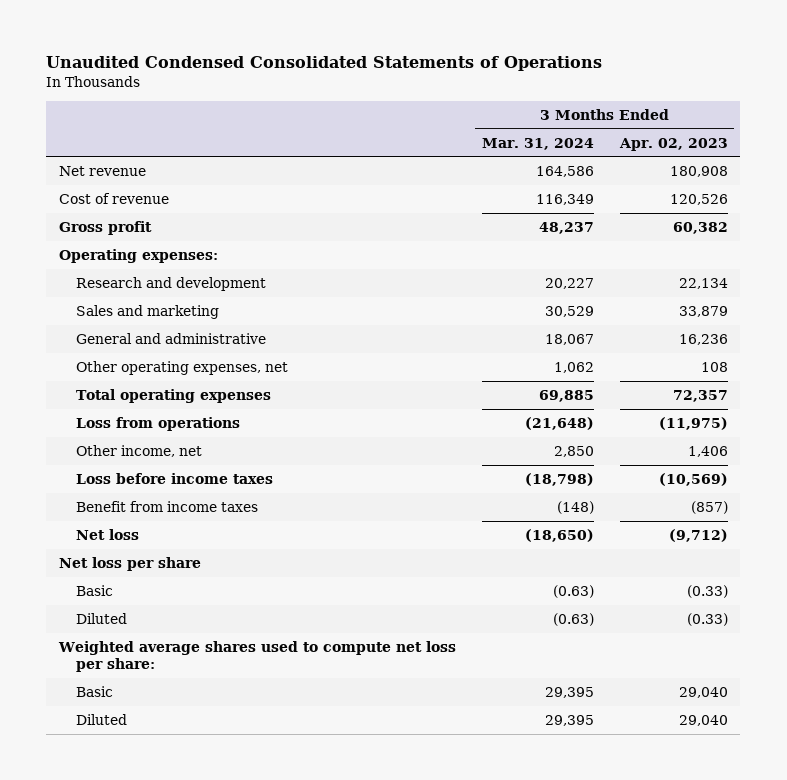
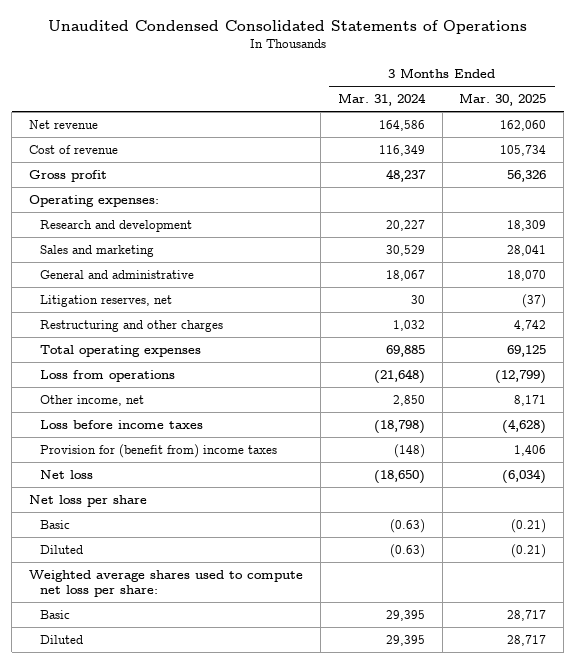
- | 3 Months Ended Mar. 31, 2024 | 3 Months Ended Apr. 02, 2023
+ | 3 Months Ended Mar. 31, 2024 | 3 Months Ended Mar. 30, 2025
- Other operating expenses, net | 1,062 | 108
+ Litigation reserves, net | 30 | (37)
+ Restructuring and other charges | 1,032 | 4,742
- Benefit from income taxes | (148) | (857)
+ Provision for (benefit from) income taxes | (148) | 1,406

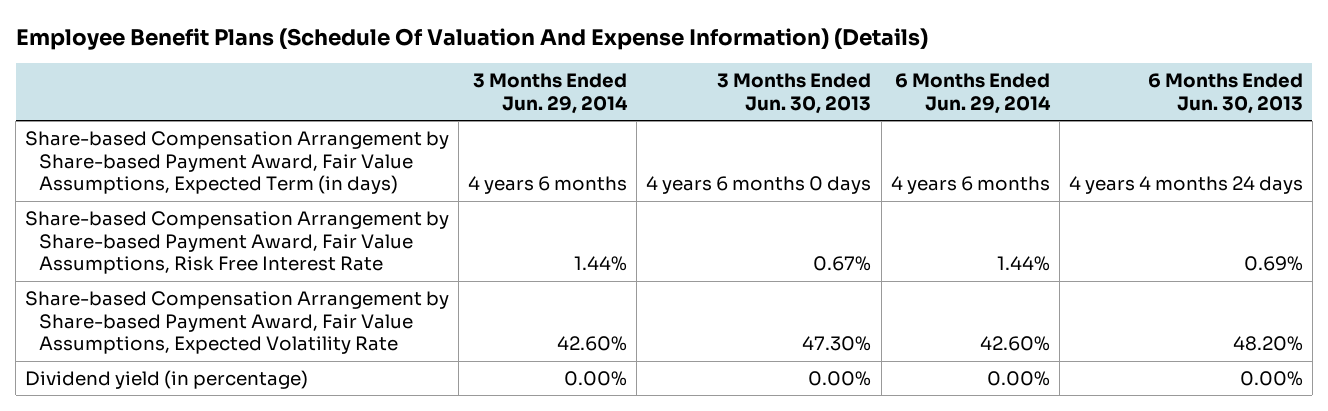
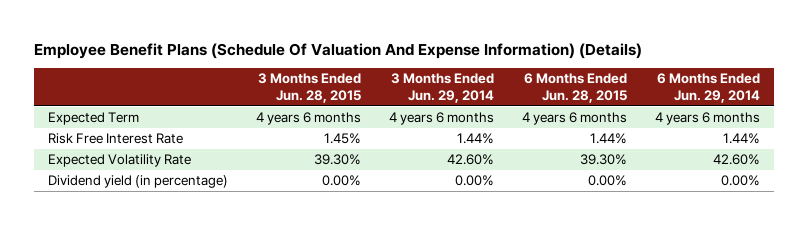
- | 3 Months Ended Jun. 29, 2014 | 3 Months Ended Jun. 30, 2013 | 6 Months Ended Jun. 29, 2014 | 6 Months Ended Jun. 30, 2013
+ | 3 Months Ended Jun. 28, 2015 | 3 Months Ended Jun. 29, 2014 | 6 Months Ended Jun. 28, 2015 | 6 Months Ended Jun. 29, 2014
- Share-based Compensation Arrangement by Share-based Payment Award, Fair Value Assumptions, Expected Term (in days) | 4 years 6 months | 4 years 6 months 0 days | 4 years 6 months | 4 years 4 months 24 days
- Share-based Compensation Arrangement by Share-based Payment Award, Fair Value Assumptions, Risk Free Interest Rate | 1.44% | 0.67% | 1.44% | 0.69%
- Share-based Compensation Arrangement by Share-based Payment Award, Fair Value Assumptions, Expected Volatility Rate | 42.60% | 47.30% | 42.60% | 48.20%
+ Expected Term | 4 years 6 months | 4 years 6 months | 4 years 6 months | 4 years 6 months
+ Risk Free Interest Rate | 1.45% | 1.44% | 1.44% | 1.44%
+ Expected Volatility Rate | 39.30% | 42.60% | 39.30% | 42.60%

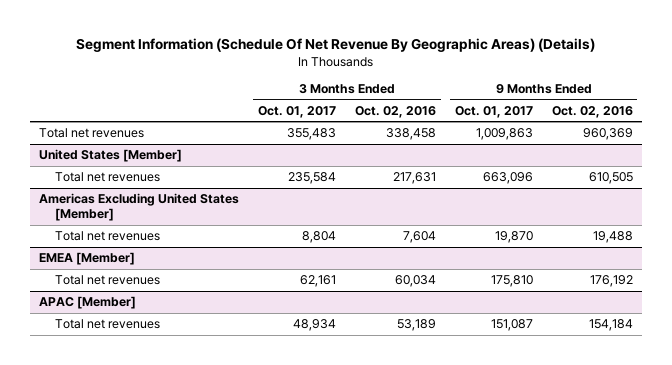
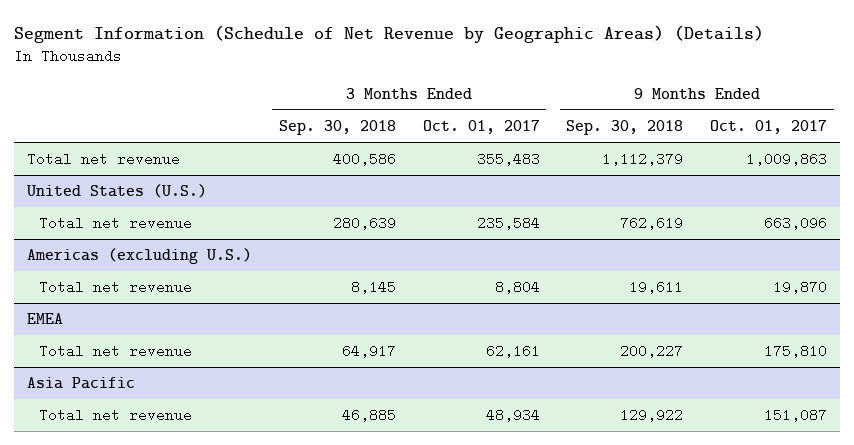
- Segment Information (Schedule Of Net Revenue By Geographic Areas) (Details)
+ Segment Information (Schedule of Net Revenue by Geographic Areas) (Details)
- | 3 Months Ended Oct. 01, 2017 | 3 Months Ended Oct. 02, 2016 | 9 Months Ended Oct. 01, 2017 | 9 Months Ended Oct. 02, 2016
+ | 3 Months Ended Sep. 30, 2018 | 3 Months Ended Oct. 01, 2017 | 9 Months Ended Sep. 30, 2018 | 9 Months Ended Oct. 01, 2017
- Total net revenues | 355,483 | 338,458 | 1,009,863 | 960,369
- United States [Member]
- Total net revenues | 235,584 | 217,631 | 663,096 | 610,505
- Americas Excluding United States [Member]
- Total net revenues | 8,804 | 7,604 | 19,870 | 19,488
- EMEA [Member]
- Total net revenues | 62,161 | 60,034 | 175,810 | 176,192
- APAC [Member]
- Total net revenues | 48,934 | 53,189 | 151,087 | 154,184
+ Total net revenue | 400,586 | 355,483 | 1,112,379 | 1,009,863
+ United States (U.S.)
+ Total net revenue | 280,639 | 235,584 | 762,619 | 663,096
+ Americas (excluding U.S.)
+ Total net revenue | 8,145 | 8,804 | 19,611 | 19,870
+ EMEA
+ Total net revenue | 64,917 | 62,161 | 200,227 | 175,810
+ Asia Pacific
+ Total net revenue | 46,885 | 48,934 | 129,922 | 151,087

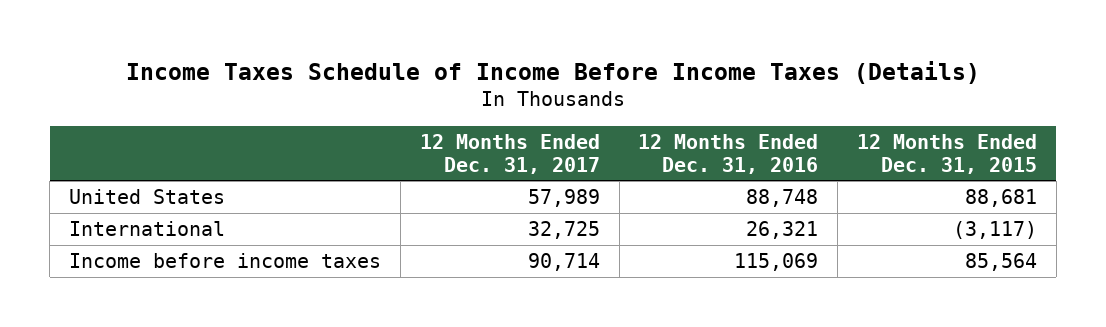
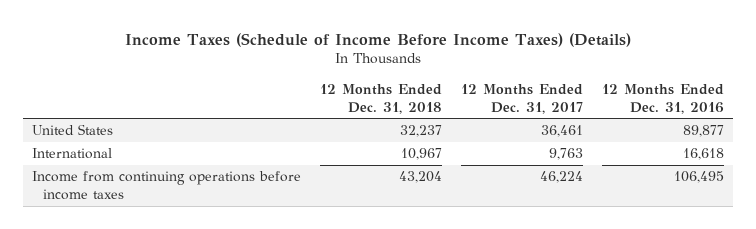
- Income Taxes Schedule of Income Before Income Taxes (Details)
+ Income Taxes (Schedule of Income Before Income Taxes) (Details)
- | 12 Months Ended Dec. 31, 2017 | 12 Months Ended Dec. 31, 2016 | 12 Months Ended Dec. 31, 2015
+ | 12 Months Ended Dec. 31, 2018 | 12 Months Ended Dec. 31, 2017 | 12 Months Ended Dec. 31, 2016
- United States | 57,989 | 88,748 | 88,681
- International | 32,725 | 26,321 | (3,117)
- Income before income taxes | 90,714 | 115,069 | 85,564
+ United States | 32,237 | 36,461 | 89,877
+ International | 10,967 | 9,763 | 16,618
+ Income from continuing operations before income taxes | 43,204 | 46,224 | 106,495

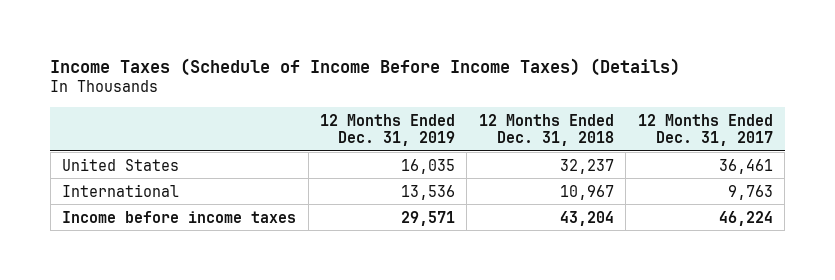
- | 12 Months Ended Dec. 31, 2018 | 12 Months Ended Dec. 31, 2017 | 12 Months Ended Dec. 31, 2016
+ | 12 Months Ended Dec. 31, 2019 | 12 Months Ended Dec. 31, 2018 | 12 Months Ended Dec. 31, 2017
- Income from continuing operations before income taxes | 43,204 | 46,224 | 106,495
+ Income before income taxes | 29,571 | 43,204 | 46,224

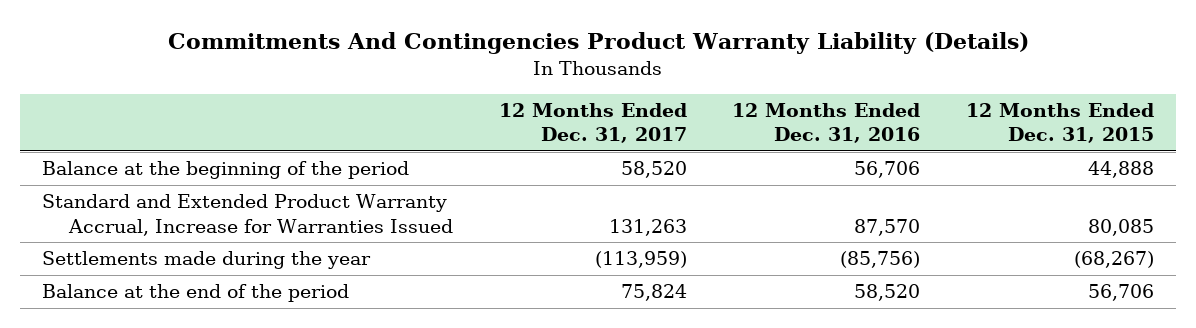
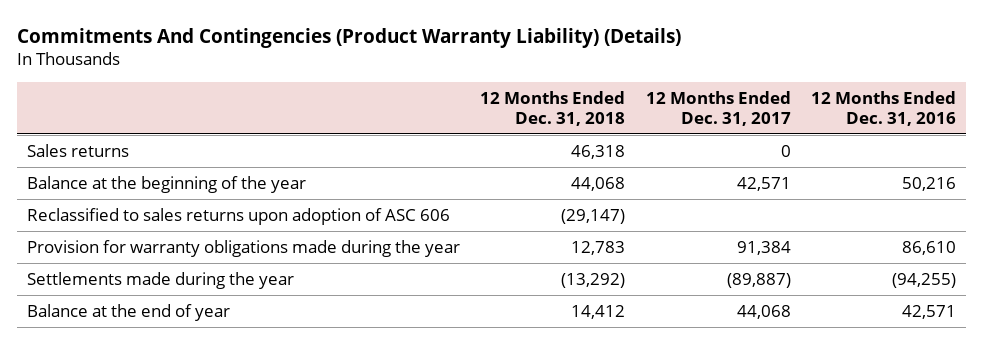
- Commitments And Contingencies Product Warranty Liability (Details)
+ Commitments And Contingencies (Product Warranty Liability) (Details)
- | 12 Months Ended Dec. 31, 2017 | 12 Months Ended Dec. 31, 2016 | 12 Months Ended Dec. 31, 2015
+ | 12 Months Ended Dec. 31, 2018 | 12 Months Ended Dec. 31, 2017 | 12 Months Ended Dec. 31, 2016
- Balance at the beginning of the period | 58,520 | 56,706 | 44,888
- Standard and Extended Product Warranty Accrual, Increase for Warranties Issued | 131,263 | 87,570 | 80,085
- Settlements made during the year | (113,959) | (85,756) | (68,267)
- Balance at the end of the period | 75,824 | 58,520 | 56,706
+ Sales returns | 46,318 | 0 |
+ Balance at the beginning of the year | 44,068 | 42,571 | 50,216
+ Reclassified to sales returns upon adoption of ASC 606 | (29,147) | |
+ Provision for warranty obligations made during the year | 12,783 | 91,384 | 86,610
+ Settlements made during the year | (13,292) | (89,887) | (94,255)
+ Balance at the end of year | 14,412 | 44,068 | 42,571

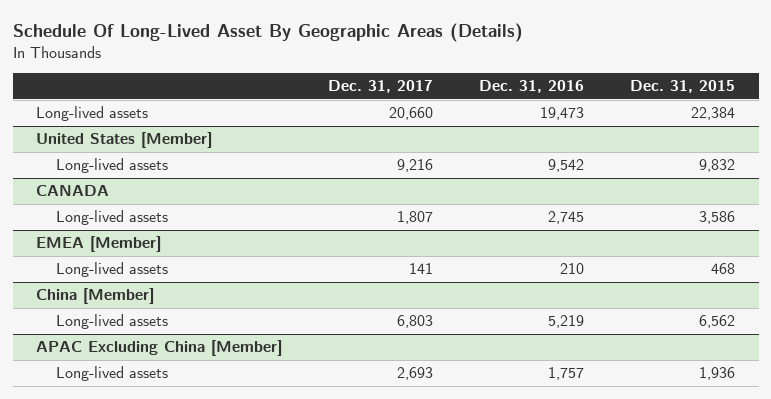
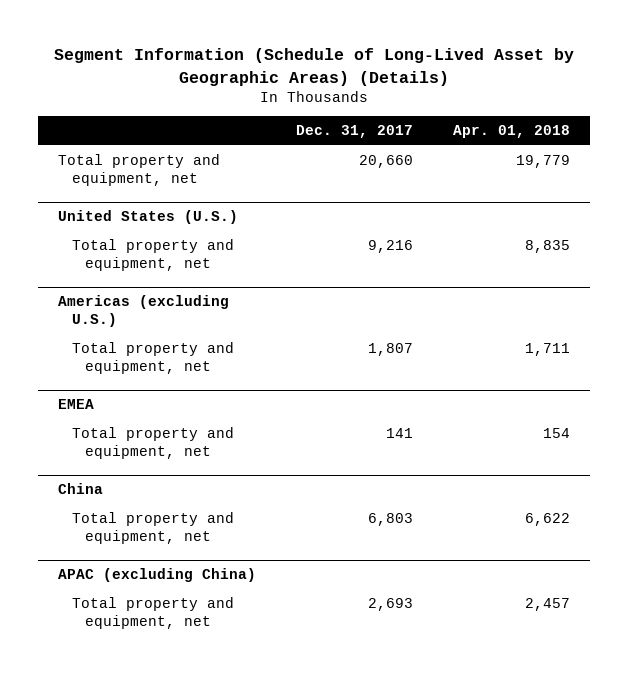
- Schedule Of Long-Lived Asset By Geographic Areas (Details)
+ Segment Information (Schedule of Long-Lived Asset by Geographic Areas) (Details)
- | Dec. 31, 2017 | Dec. 31, 2016 | Dec. 31, 2015
+ | Dec. 31, 2017 | Apr. 01, 2018
- Long-lived assets | 20,660 | 19,473 | 22,384
- United States [Member]
- Long-lived assets | 9,216 | 9,542 | 9,832
- CANADA
- Long-lived assets | 1,807 | 2,745 | 3,586
- EMEA [Member]
- Long-lived assets | 141 | 210 | 468
- China [Member]
- Long-lived assets | 6,803 | 5,219 | 6,562
- APAC Excluding China [Member]
- Long-lived assets | 2,693 | 1,757 | 1,936
+ Total property and equipment, net | 20,660 | 19,779
+ United States (U.S.)
+ Total property and equipment, net | 9,216 | 8,835
+ Americas (excluding U.S.)
+ Total property and equipment, net | 1,807 | 1,711
+ EMEA
+ Total property and equipment, net | 141 | 154
+ China
+ Total property and equipment, net | 6,803 | 6,622
+ APAC (excluding China)
+ Total property and equipment, net | 2,693 | 2,457

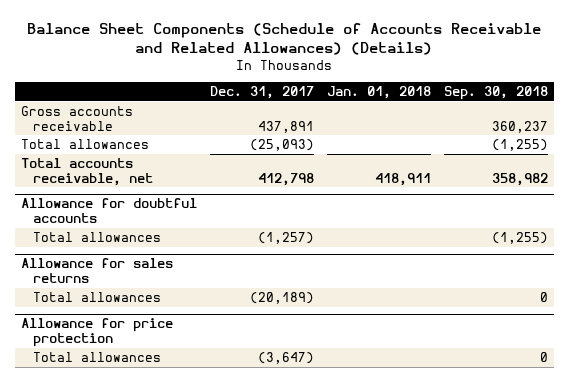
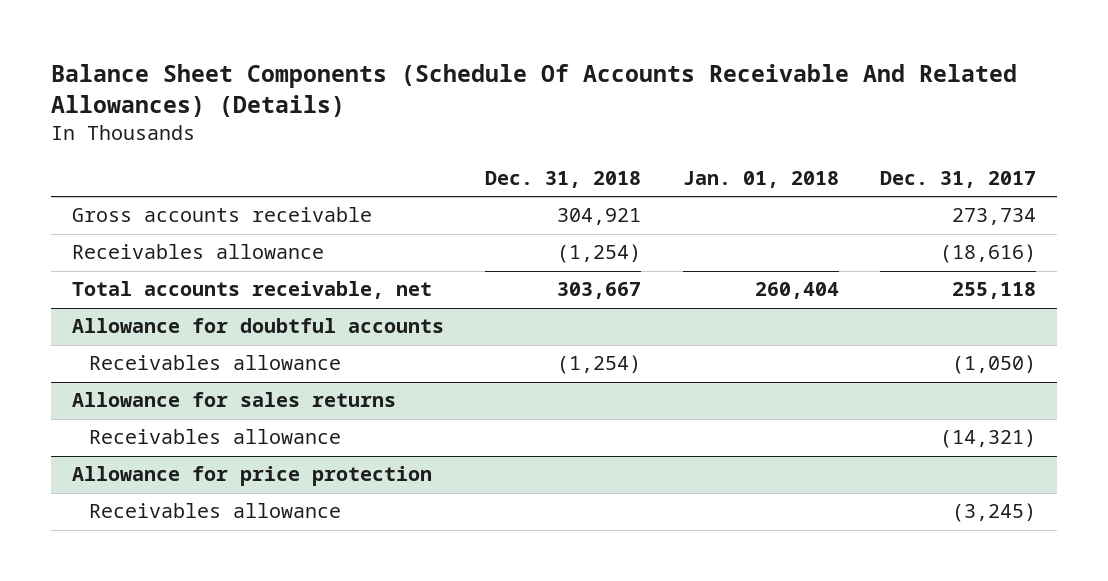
- Balance Sheet Components (Schedule of Accounts Receivable and Related Allowances) (Details)
+ Balance Sheet Components (Schedule Of Accounts Receivable And Related Allowances) (Details)
- | Dec. 31, 2017 | Jan. 01, 2018 | Sep. 30, 2018
+ | Dec. 31, 2018 | Jan. 01, 2018 | Dec. 31, 2017
- Gross accounts receivable | 437,891 | | 360,237
- Total allowances | (25,093) | | (1,255)
- Total accounts receivable, net | 412,798 | 418,911 | 358,982
+ Gross accounts receivable | 304,921 | | 273,734
+ Receivables allowance | (1,254) | | (18,616)
+ Total accounts receivable, net | 303,667 | 260,404 | 255,118
@ Allowance for doubtful accounts
- Total allowances | (1,257) | | (1,255)
+ Receivables allowance | (1,254) | | (1,050)
@ Allowance for sales returns
- Total allowances | (20,189) | | 0
+ Receivables allowance | | | (14,321)
@ Allowance for price protection
- Total allowances | (3,647) | | 0
+ Receivables allowance | | | (3,245)

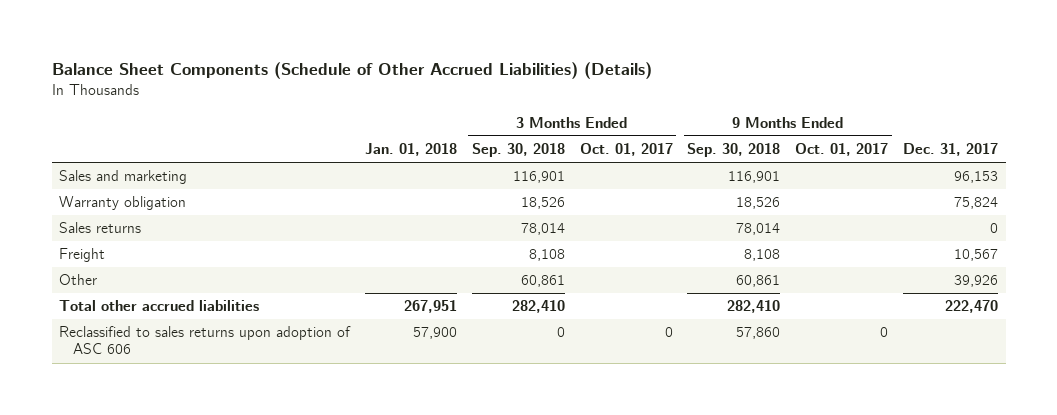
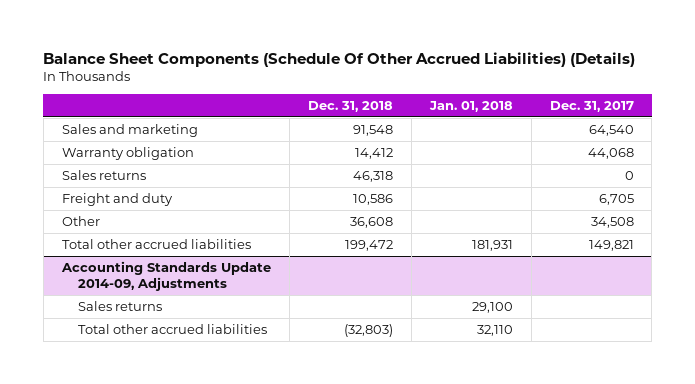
- Balance Sheet Components (Schedule of Other Accrued Liabilities) (Details)
+ Balance Sheet Components (Schedule Of Other Accrued Liabilities) (Details)
- | Jan. 01, 2018 | 3 Months Ended Sep. 30, 2018 | 3 Months Ended Oct. 01, 2017 | 9 Months Ended Sep. 30, 2018 | 9 Months Ended Oct. 01, 2017 | Dec. 31, 2017
+ | Dec. 31, 2018 | Jan. 01, 2018 | Dec. 31, 2017
- Sales and marketing | | 116,901 | | 116,901 | | 96,153
- Warranty obligation | | 18,526 | | 18,526 | | 75,824
+ Sales and marketing | 91,548 | | 64,540
+ Warranty obligation | 14,412 | | 44,068
- Freight | | 8,108 | | 8,108 | | 10,567
- Other | | 60,861 | | 60,861 | | 39,926
- Total other accrued liabilities | 267,951 | 282,410 | | 282,410 | | 222,470
- Reclassified to sales returns upon adoption of ASC 606 | 57,900 | 0 | 0 | 57,860 | 0 |
+ Freight and duty | 10,586 | | 6,705
+ Other | 36,608 | | 34,508
+ Total other accrued liabilities | 199,472 | 181,931 | 149,821
+ Accounting Standards Update 2014-09, Adjustments
+ Sales returns | | 29,100 |
+ Total other accrued liabilities | (32,803) | 32,110 |

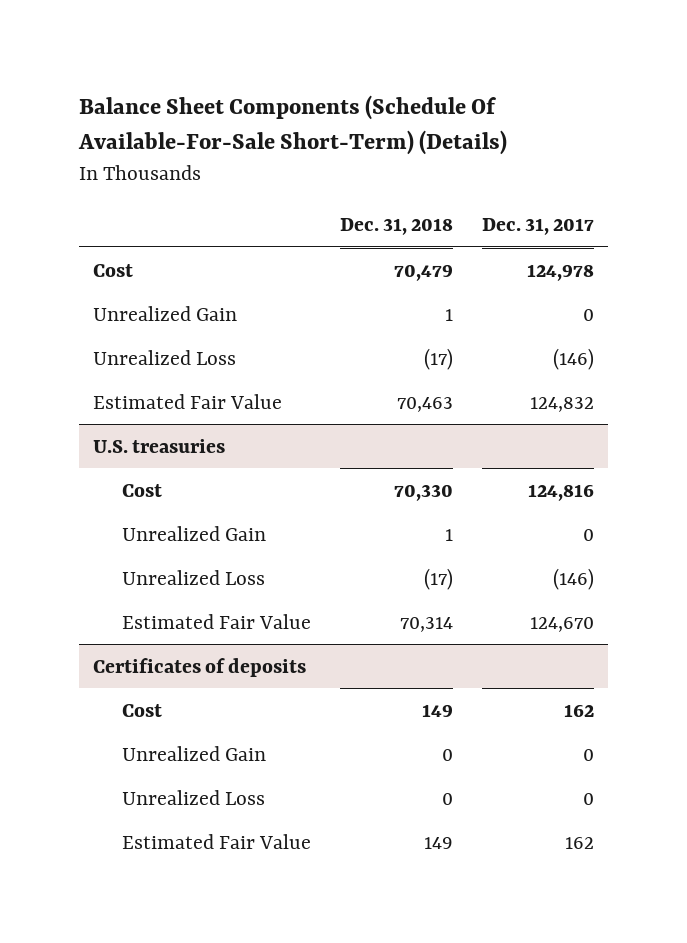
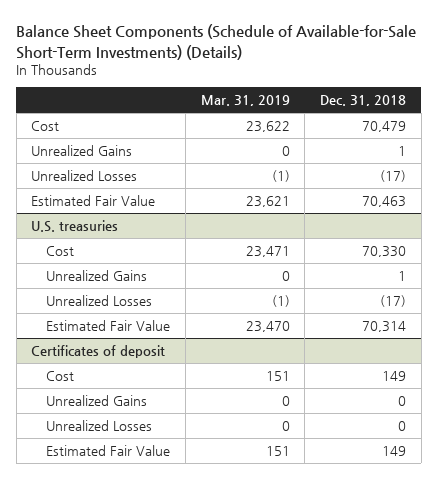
- Balance Sheet Components (Schedule Of Available-For-Sale Short-Term) (Details)
+ Balance Sheet Components (Schedule of Available-for-Sale Short-Term Investments) (Details)
- | Dec. 31, 2018 | Dec. 31, 2017
+ | Mar. 31, 2019 | Dec. 31, 2018
- Unrealized Gain | 1 | 0
- Unrealized Loss | (17) | (146)
+ Unrealized Gains | 0 | 1
+ Unrealized Losses | (1) | (17)
@ U.S. treasuries
- Unrealized Gain | 1 | 0
- Unrealized Loss | (17) | (146)
+ Unrealized Gains | 0 | 1
+ Unrealized Losses | (1) | (17)
- Certificates of deposits
+ Certificates of deposit
- Unrealized Gain | 0 | 0
- Unrealized Loss | 0 | 0
+ Unrealized Gains | 0 | 0
+ Unrealized Losses | 0 | 0

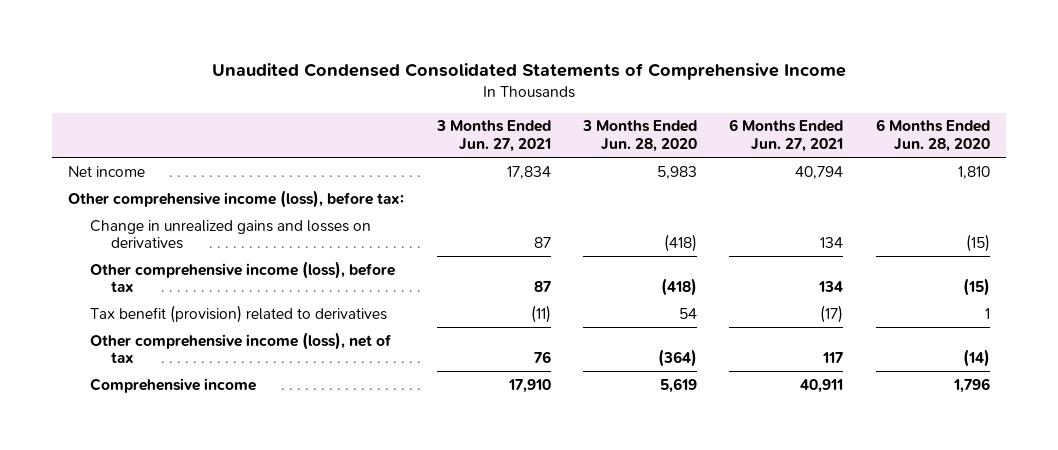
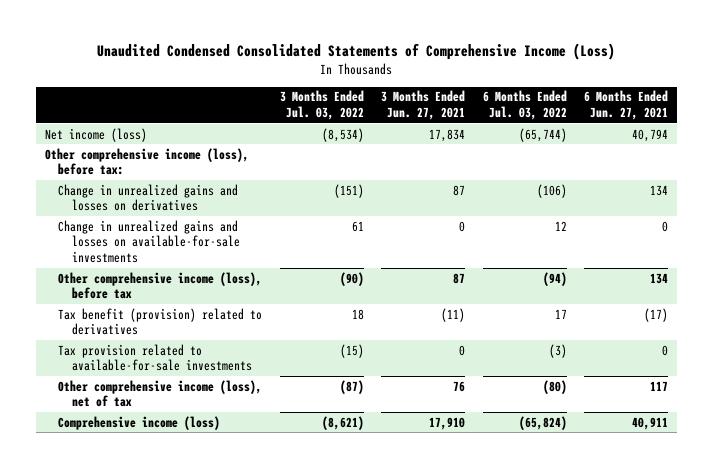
- Unaudited Condensed Consolidated Statements of Comprehensive Income
+ Unaudited Condensed Consolidated Statements of Comprehensive Income (Loss)
- | 3 Months Ended Jun. 27, 2021 | 3 Months Ended Jun. 28, 2020 | 6 Months Ended Jun. 27, 2021 | 6 Months Ended Jun. 28, 2020
+ | 3 Months Ended Jul. 03, 2022 | 3 Months Ended Jun. 27, 2021 | 6 Months Ended Jul. 03, 2022 | 6 Months Ended Jun. 27, 2021
- Net income | 17,834 | 5,983 | 40,794 | 1,810
+ Net income (loss) | (8,534) | 17,834 | (65,744) | 40,794
+ Change in unrealized gains and losses on available-for-sale investments | 61 | 0 | 12 | 0
+ Tax provision related to available-for-sale investments | (15) | 0 | (3) | 0
- Comprehensive income | 17,910 | 5,619 | 40,911 | 1,796
+ Comprehensive income (loss) | (8,621) | 17,910 | (65,824) | 40,911

